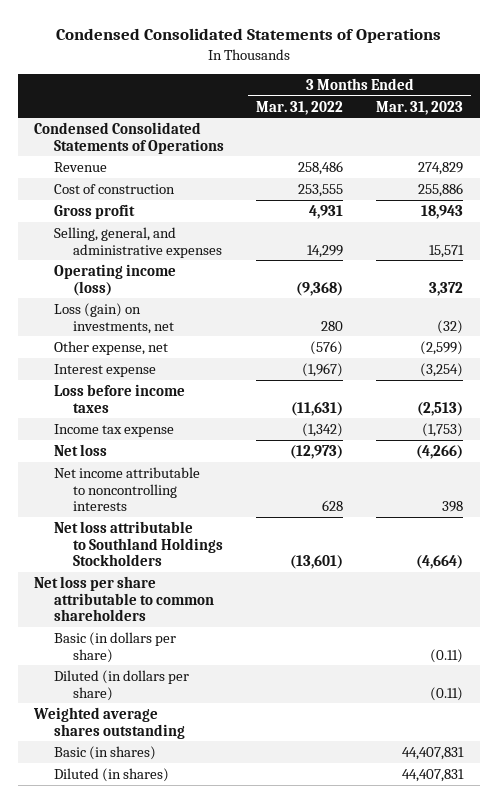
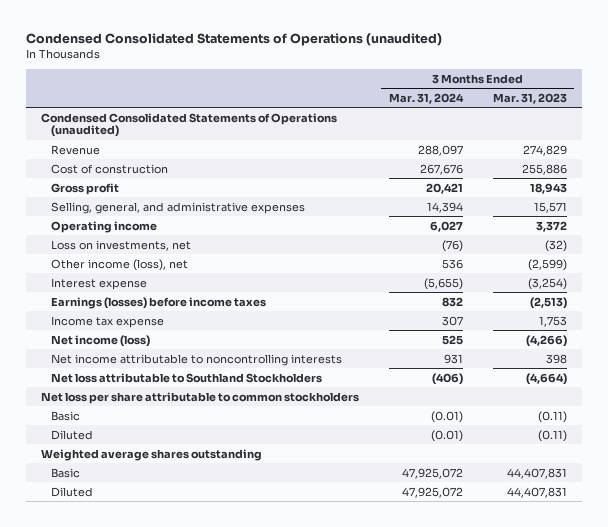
- Condensed Consolidated Statements of Operations
+ Condensed Consolidated Statements of Operations (unaudited)
- | 3 Months Ended Mar. 31, 2022 | 3 Months Ended Mar. 31, 2023
+ | 3 Months Ended Mar. 31, 2024 | 3 Months Ended Mar. 31, 2023
- Condensed Consolidated Statements of Operations
+ Condensed Consolidated Statements of Operations (unaudited)
- Operating income (loss) | (9,368) | 3,372
- Loss (gain) on investments, net | 280 | (32)
- Other expense, net | (576) | (2,599)
+ Operating income | 6,027 | 3,372
+ Loss on investments, net | (76) | (32)
+ Other income (loss), net | 536 | (2,599)
- Loss before income taxes | (11,631) | (2,513)
- Income tax expense | (1,342) | (1,753)
- Net loss | (12,973) | (4,266)
+ Earnings (losses) before income taxes | 832 | (2,513)
+ Income tax expense | 307 | 1,753
+ Net income (loss) | 525 | (4,266)
- Net loss attributable to Southland Holdings Stockholders | (13,601) | (4,664)
- Net loss per share attributable to common shareholders
- Basic (in dollars per share) | | (0.11)
- Diluted (in dollars per share) | | (0.11)
+ Net loss attributable to Southland Stockholders | (406) | (4,664)
+ Net loss per share attributable to common stockholders
+ Basic | (0.01) | (0.11)
+ Diluted | (0.01) | (0.11)
- Basic (in shares) | | 44,407,831
- Diluted (in shares) | | 44,407,831
+ Basic | 47,925,072 | 44,407,831
+ Diluted | 47,925,072 | 44,407,831

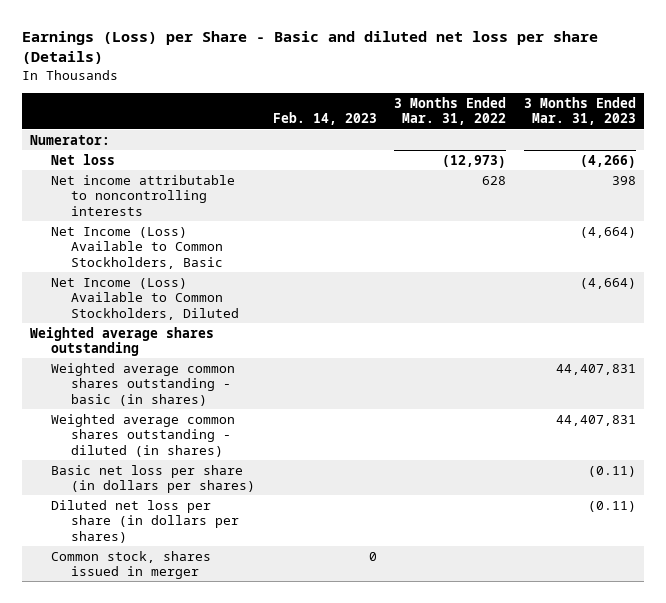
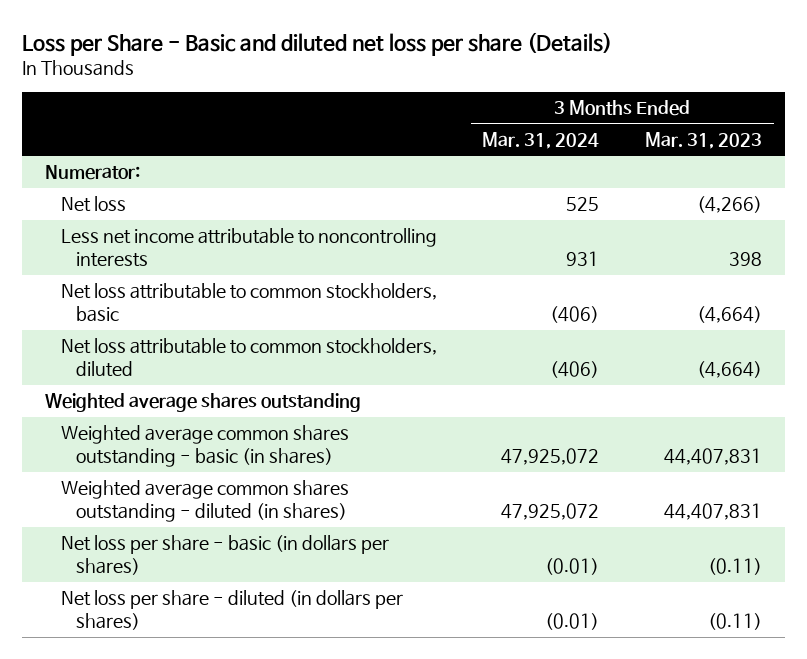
- Earnings (Loss) per Share - Basic and diluted net loss per share (Details)
+ Loss per Share - Basic and diluted net loss per share (Details)
- | Feb. 14, 2023 | 3 Months Ended Mar. 31, 2022 | 3 Months Ended Mar. 31, 2023
+ | 3 Months Ended Mar. 31, 2024 | 3 Months Ended Mar. 31, 2023
- Net income attributable to noncontrolling interests | | 628 | 398
- Net Income (Loss) Available to Common Stockholders, Basic | | | (4,664)
- Net Income (Loss) Available to Common Stockholders, Diluted | | | (4,664)
+ Less net income attributable to noncontrolling interests | 931 | 398
+ Net loss attributable to common stockholders, basic | (406) | (4,664)
+ Net loss attributable to common stockholders, diluted | (406) | (4,664)
- Basic net loss per share (in dollars per shares) | | | (0.11)
- Diluted net loss per share (in dollars per shares) | | | (0.11)
- Common stock, shares issued in merger | 0 | |
+ Net loss per share - basic (in dollars per shares) | (0.01) | (0.11)
+ Net loss per share - diluted (in dollars per shares) | (0.01) | (0.11)

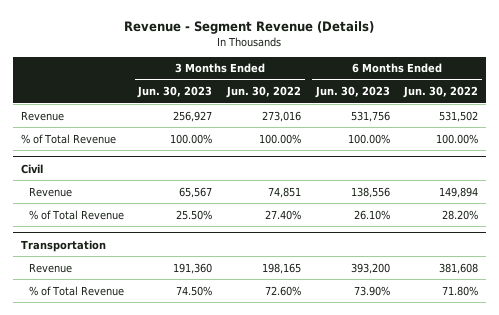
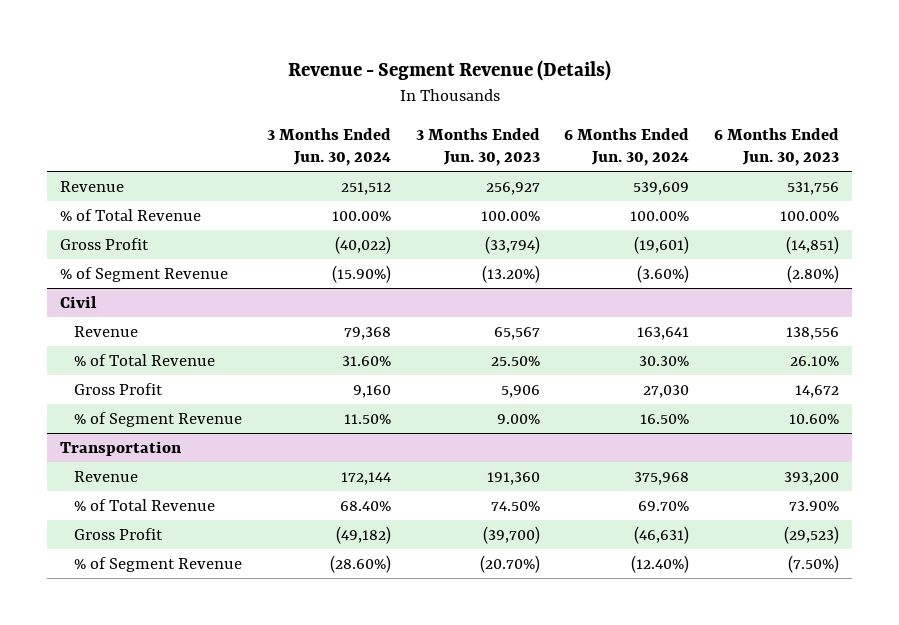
- | 3 Months Ended Jun. 30, 2023 | 3 Months Ended Jun. 30, 2022 | 6 Months Ended Jun. 30, 2023 | 6 Months Ended Jun. 30, 2022
+ | 3 Months Ended Jun. 30, 2024 | 3 Months Ended Jun. 30, 2023 | 6 Months Ended Jun. 30, 2024 | 6 Months Ended Jun. 30, 2023
+ Gross Profit | (40,022) | (33,794) | (19,601) | (14,851)
+ % of Segment Revenue | (15.90%) | (13.20%) | (3.60%) | (2.80%)
@ Civil
+ Gross Profit | 9,160 | 5,906 | 27,030 | 14,672
+ % of Segment Revenue | 11.50% | 9.00% | 16.50% | 10.60%
@ Transportation
+ Gross Profit | (49,182) | (39,700) | (46,631) | (29,523)
+ % of Segment Revenue | (28.60%) | (20.70%) | (12.40%) | (7.50%)

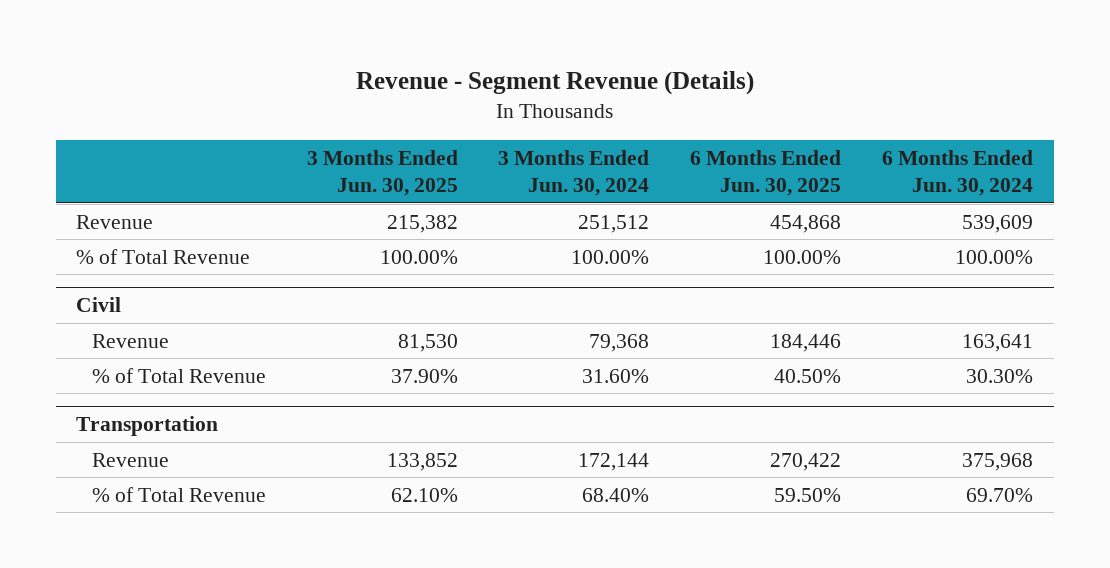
- | 3 Months Ended Jun. 30, 2024 | 3 Months Ended Jun. 30, 2023 | 6 Months Ended Jun. 30, 2024 | 6 Months Ended Jun. 30, 2023
+ | 3 Months Ended Jun. 30, 2025 | 3 Months Ended Jun. 30, 2024 | 6 Months Ended Jun. 30, 2025 | 6 Months Ended Jun. 30, 2024
- Gross Profit | (40,022) | (33,794) | (19,601) | (14,851)
- % of Segment Revenue | (15.90%) | (13.20%) | (3.60%) | (2.80%)
@ Civil
- Gross Profit | 9,160 | 5,906 | 27,030 | 14,672
- % of Segment Revenue | 11.50% | 9.00% | 16.50% | 10.60%
@ Transportation
- Gross Profit | (49,182) | (39,700) | (46,631) | (29,523)
- % of Segment Revenue | (28.60%) | (20.70%) | (12.40%) | (7.50%)

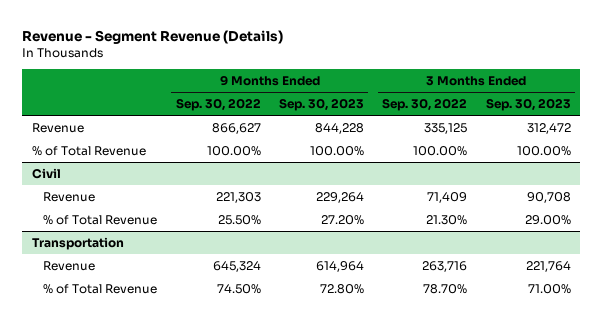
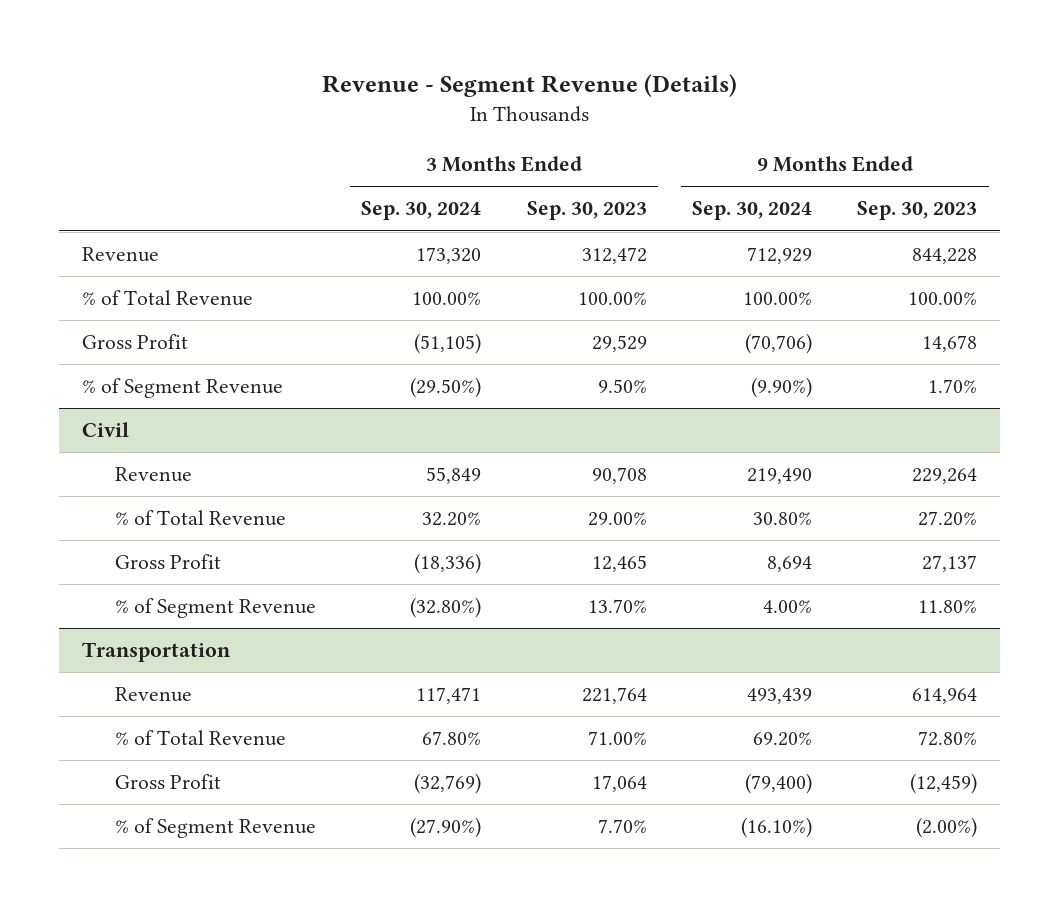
- | 9 Months Ended Sep. 30, 2022 | 9 Months Ended Sep. 30, 2023 | 3 Months Ended Sep. 30, 2022 | 3 Months Ended Sep. 30, 2023
+ | 3 Months Ended Sep. 30, 2024 | 3 Months Ended Sep. 30, 2023 | 9 Months Ended Sep. 30, 2024 | 9 Months Ended Sep. 30, 2023
+ Gross Profit | (51,105) | 29,529 | (70,706) | 14,678
+ % of Segment Revenue | (29.50%) | 9.50% | (9.90%) | 1.70%
@ Civil
+ Gross Profit | (18,336) | 12,465 | 8,694 | 27,137
+ % of Segment Revenue | (32.80%) | 13.70% | 4.00% | 11.80%
@ Transportation
+ Gross Profit | (32,769) | 17,064 | (79,400) | (12,459)
+ % of Segment Revenue | (27.90%) | 7.70% | (16.10%) | (2.00%)

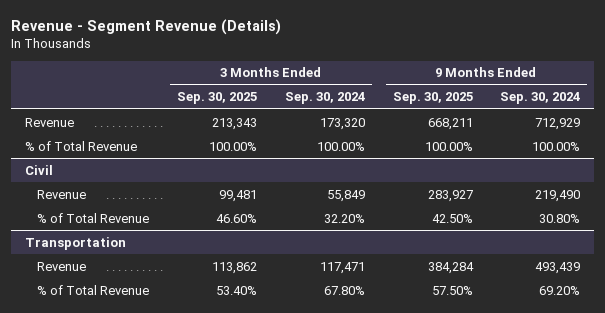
- | 3 Months Ended Sep. 30, 2024 | 3 Months Ended Sep. 30, 2023 | 9 Months Ended Sep. 30, 2024 | 9 Months Ended Sep. 30, 2023
+ | 3 Months Ended Sep. 30, 2025 | 3 Months Ended Sep. 30, 2024 | 9 Months Ended Sep. 30, 2025 | 9 Months Ended Sep. 30, 2024
- Gross Profit | (51,105) | 29,529 | (70,706) | 14,678
- % of Segment Revenue | (29.50%) | 9.50% | (9.90%) | 1.70%
@ Civil
- Gross Profit | (18,336) | 12,465 | 8,694 | 27,137
- % of Segment Revenue | (32.80%) | 13.70% | 4.00% | 11.80%
@ Transportation
- Gross Profit | (32,769) | 17,064 | (79,400) | (12,459)
- % of Segment Revenue | (27.90%) | 7.70% | (16.10%) | (2.00%)

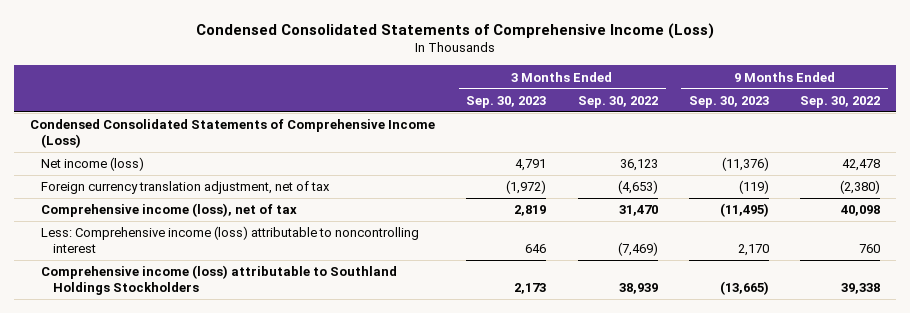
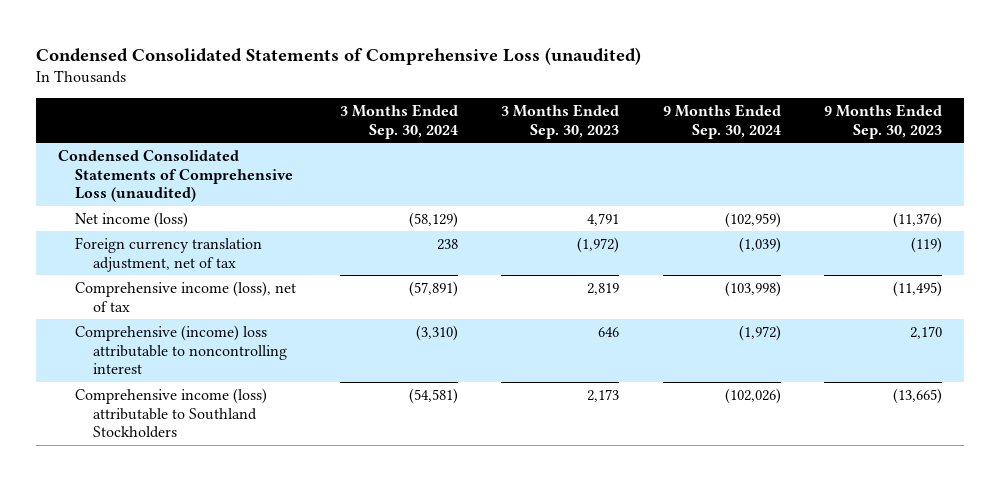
- Condensed Consolidated Statements of Comprehensive Income (Loss)
+ Condensed Consolidated Statements of Comprehensive Loss (unaudited)
- | 3 Months Ended Sep. 30, 2023 | 3 Months Ended Sep. 30, 2022 | 9 Months Ended Sep. 30, 2023 | 9 Months Ended Sep. 30, 2022
+ | 3 Months Ended Sep. 30, 2024 | 3 Months Ended Sep. 30, 2023 | 9 Months Ended Sep. 30, 2024 | 9 Months Ended Sep. 30, 2023
- Condensed Consolidated Statements of Comprehensive Income (Loss)
+ Condensed Consolidated Statements of Comprehensive Loss (unaudited)
- Less: Comprehensive income (loss) attributable to noncontrolling interest | 646 | (7,469) | 2,170 | 760
- Comprehensive income (loss) attributable to Southland Holdings Stockholders | 2,173 | 38,939 | (13,665) | 39,338
+ Comprehensive (income) loss attributable to noncontrolling interest | (3,310) | 646 | (1,972) | 2,170
+ Comprehensive income (loss) attributable to Southland Stockholders | (54,581) | 2,173 | (102,026) | (13,665)

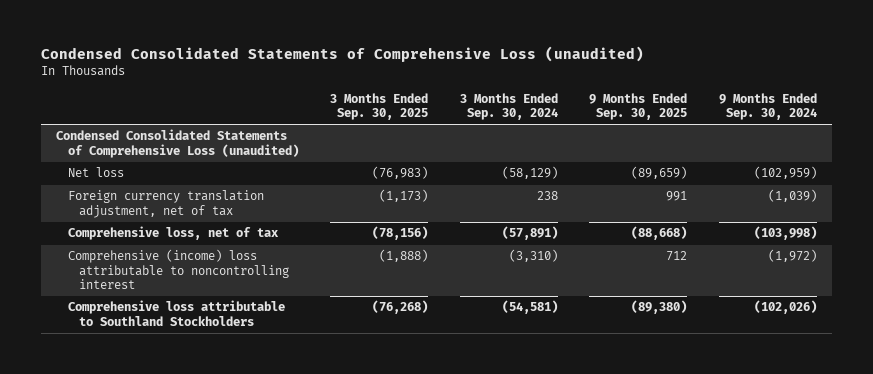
- | 3 Months Ended Sep. 30, 2024 | 3 Months Ended Sep. 30, 2023 | 9 Months Ended Sep. 30, 2024 | 9 Months Ended Sep. 30, 2023
+ | 3 Months Ended Sep. 30, 2025 | 3 Months Ended Sep. 30, 2024 | 9 Months Ended Sep. 30, 2025 | 9 Months Ended Sep. 30, 2024
- Net income (loss) | (58,129) | 4,791 | (102,959) | (11,376)
+ Net loss | (76,983) | (58,129) | (89,659) | (102,959)
- Comprehensive income (loss), net of tax | (57,891) | 2,819 | (103,998) | (11,495)
+ Comprehensive loss, net of tax | (78,156) | (57,891) | (88,668) | (103,998)
- Comprehensive income (loss) attributable to Southland Stockholders | (54,581) | 2,173 | (102,026) | (13,665)
+ Comprehensive loss attributable to Southland Stockholders | (76,268) | (54,581) | (89,380) | (102,026)

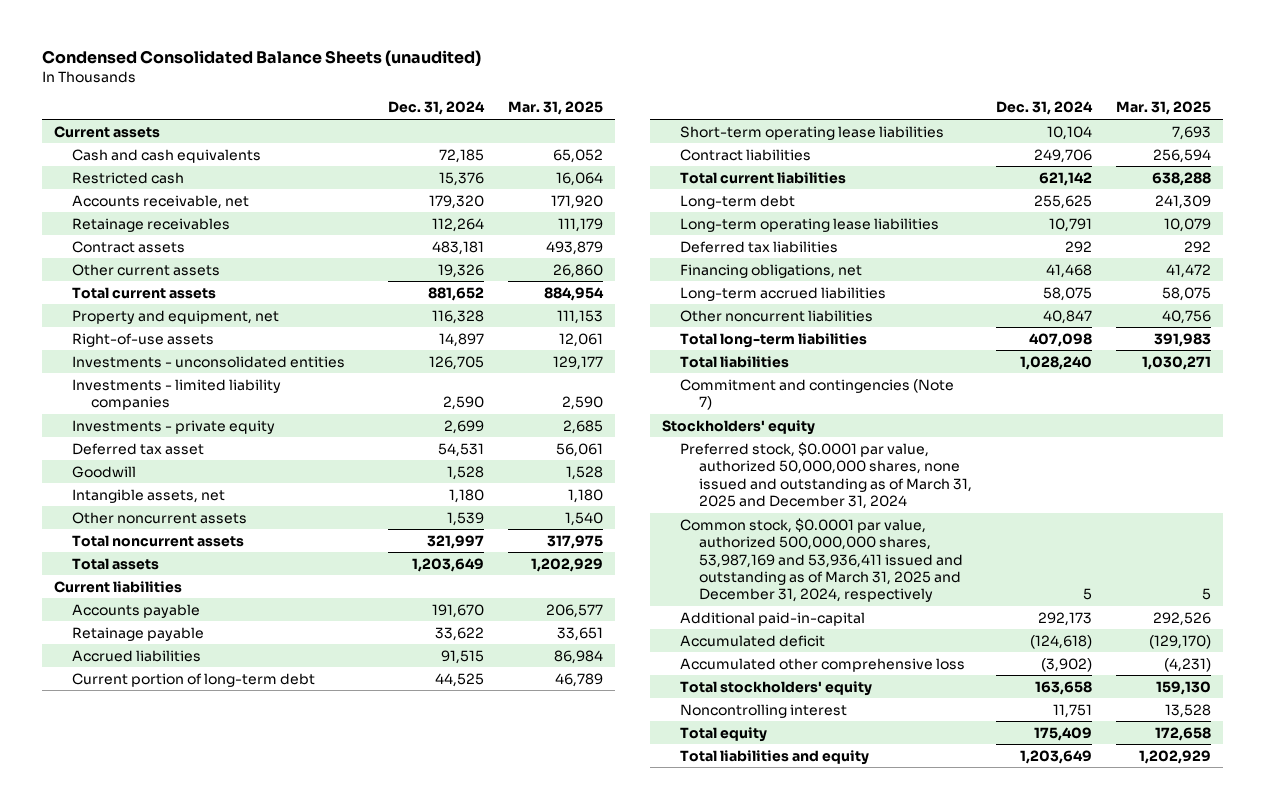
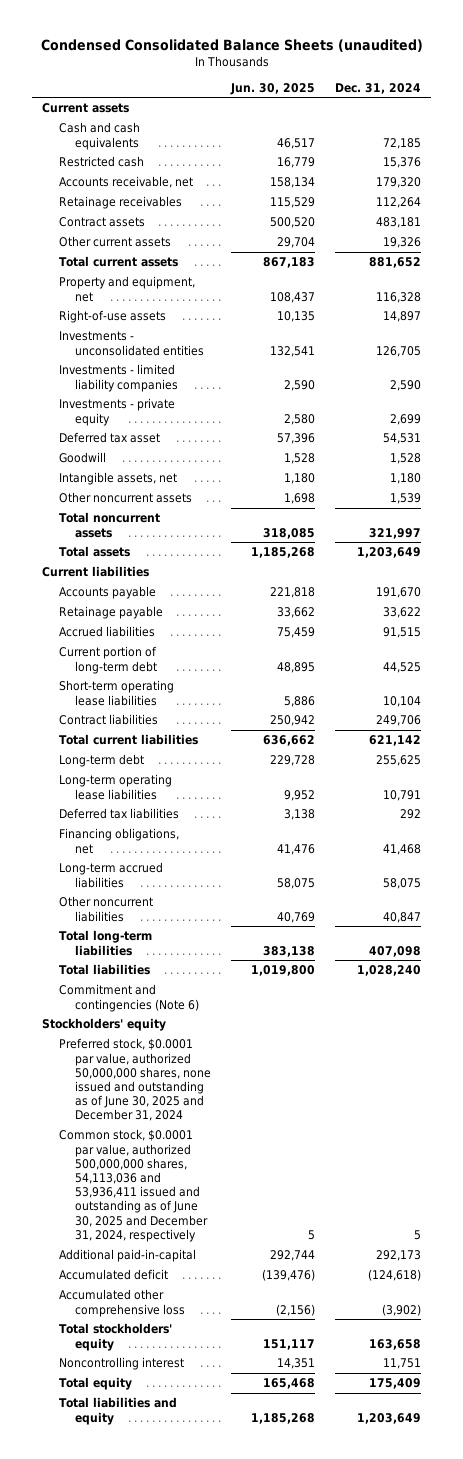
- | Dec. 31, 2024 | Mar. 31, 2025
+ | Jun. 30, 2025 | Dec. 31, 2024
- Commitment and contingencies (Note 7)
+ Commitment and contingencies (Note 6)
- Preferred stock, $0.0001 par value, authorized 50,000,000 shares, none issued and outstanding as of March 31, 2025 and December 31, 2024
- Common stock, $0.0001 par value, authorized 500,000,000 shares, 53,987,169 and 53,936,411 issued and outstanding as of March 31, 2025 and December 31, 2024, respectively | 5 | 5
+ Preferred stock, $0.0001 par value, authorized 50,000,000 shares, none issued and outstanding as of June 30, 2025 and December 31, 2024
+ Common stock, $0.0001 par value, authorized 500,000,000 shares, 54,113,036 and 53,936,411 issued and outstanding as of June 30, 2025 and December 31, 2024, respectively | 5 | 5

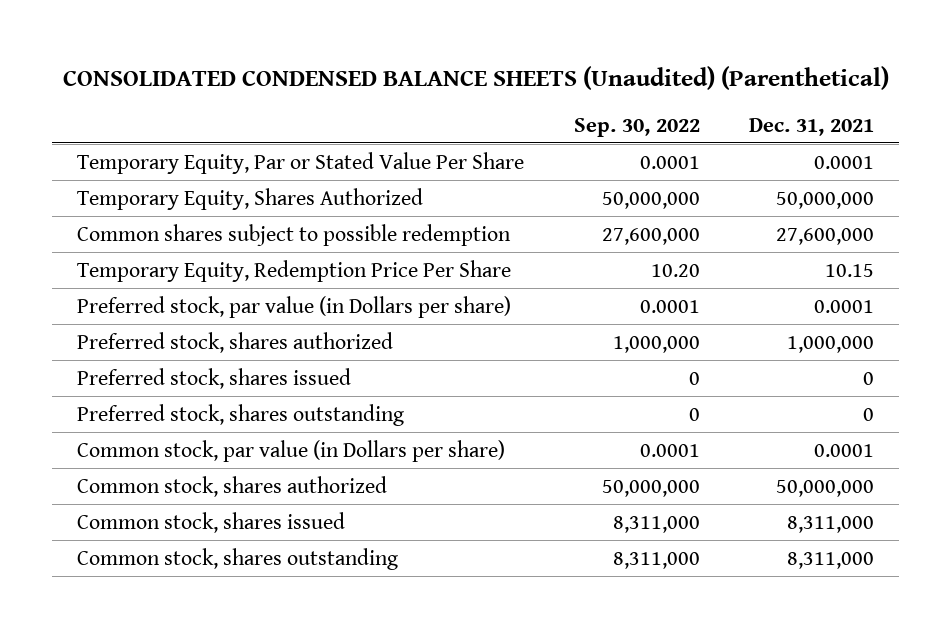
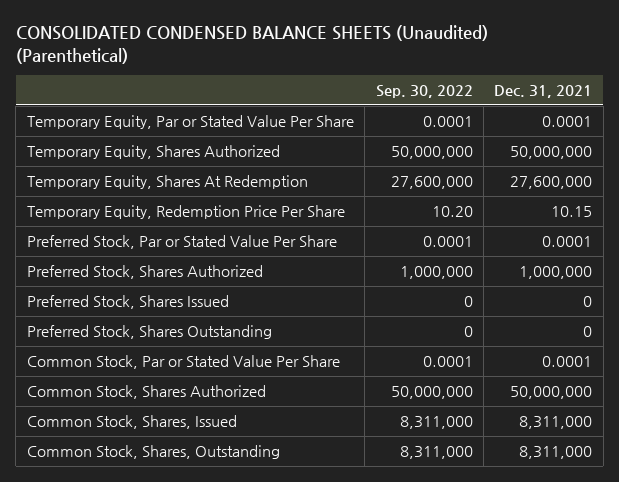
- Common shares subject to possible redemption | 27,600,000 | 27,600,000
+ Temporary Equity, Shares At Redemption | 27,600,000 | 27,600,000
- Preferred stock, par value (in Dollars per share) | 0.0001 | 0.0001
- Preferred stock, shares authorized | 1,000,000 | 1,000,000
- Preferred stock, shares issued | 0 | 0
- Preferred stock, shares outstanding | 0 | 0
- Common stock, par value (in Dollars per share) | 0.0001 | 0.0001
- Common stock, shares authorized | 50,000,000 | 50,000,000
- Common stock, shares issued | 8,311,000 | 8,311,000
- Common stock, shares outstanding | 8,311,000 | 8,311,000
+ Preferred Stock, Par or Stated Value Per Share | 0.0001 | 0.0001
+ Preferred Stock, Shares Authorized | 1,000,000 | 1,000,000
+ Preferred Stock, Shares Issued | 0 | 0
+ Preferred Stock, Shares Outstanding | 0 | 0
+ Common Stock, Par or Stated Value Per Share | 0.0001 | 0.0001
+ Common Stock, Shares Authorized | 50,000,000 | 50,000,000
+ Common Stock, Shares, Issued | 8,311,000 | 8,311,000
+ Common Stock, Shares, Outstanding | 8,311,000 | 8,311,000

